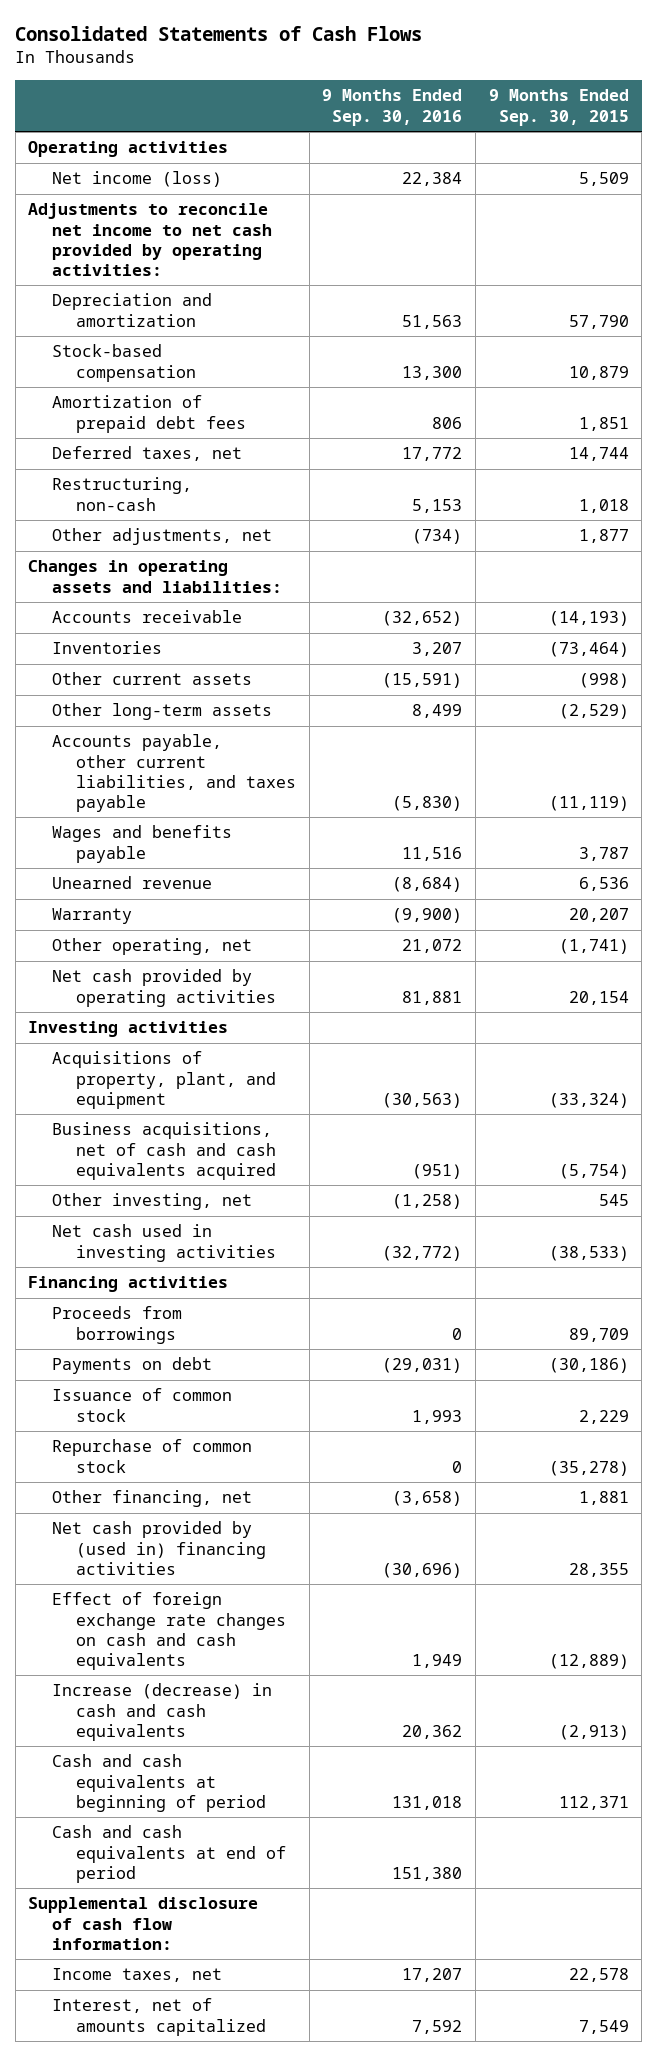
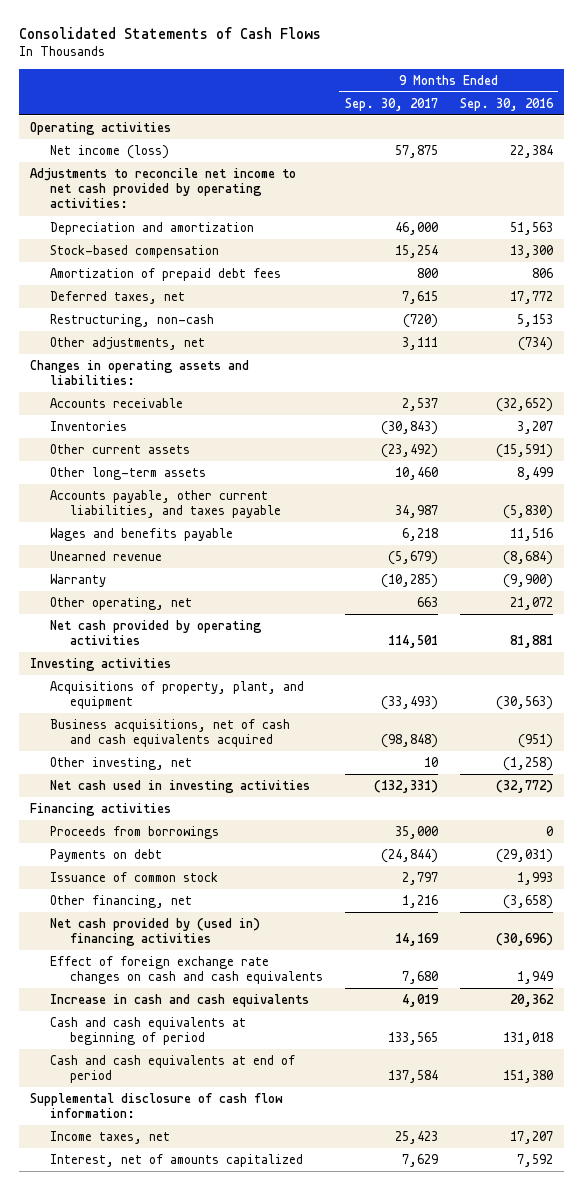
- | 9 Months Ended Sep. 30, 2016 | 9 Months Ended Sep. 30, 2015
+ | 9 Months Ended Sep. 30, 2017 | 9 Months Ended Sep. 30, 2016
- Repurchase of common stock | 0 | (35,278)
- Increase (decrease) in cash and cash equivalents | 20,362 | (2,913)
+ Increase in cash and cash equivalents | 4,019 | 20,362

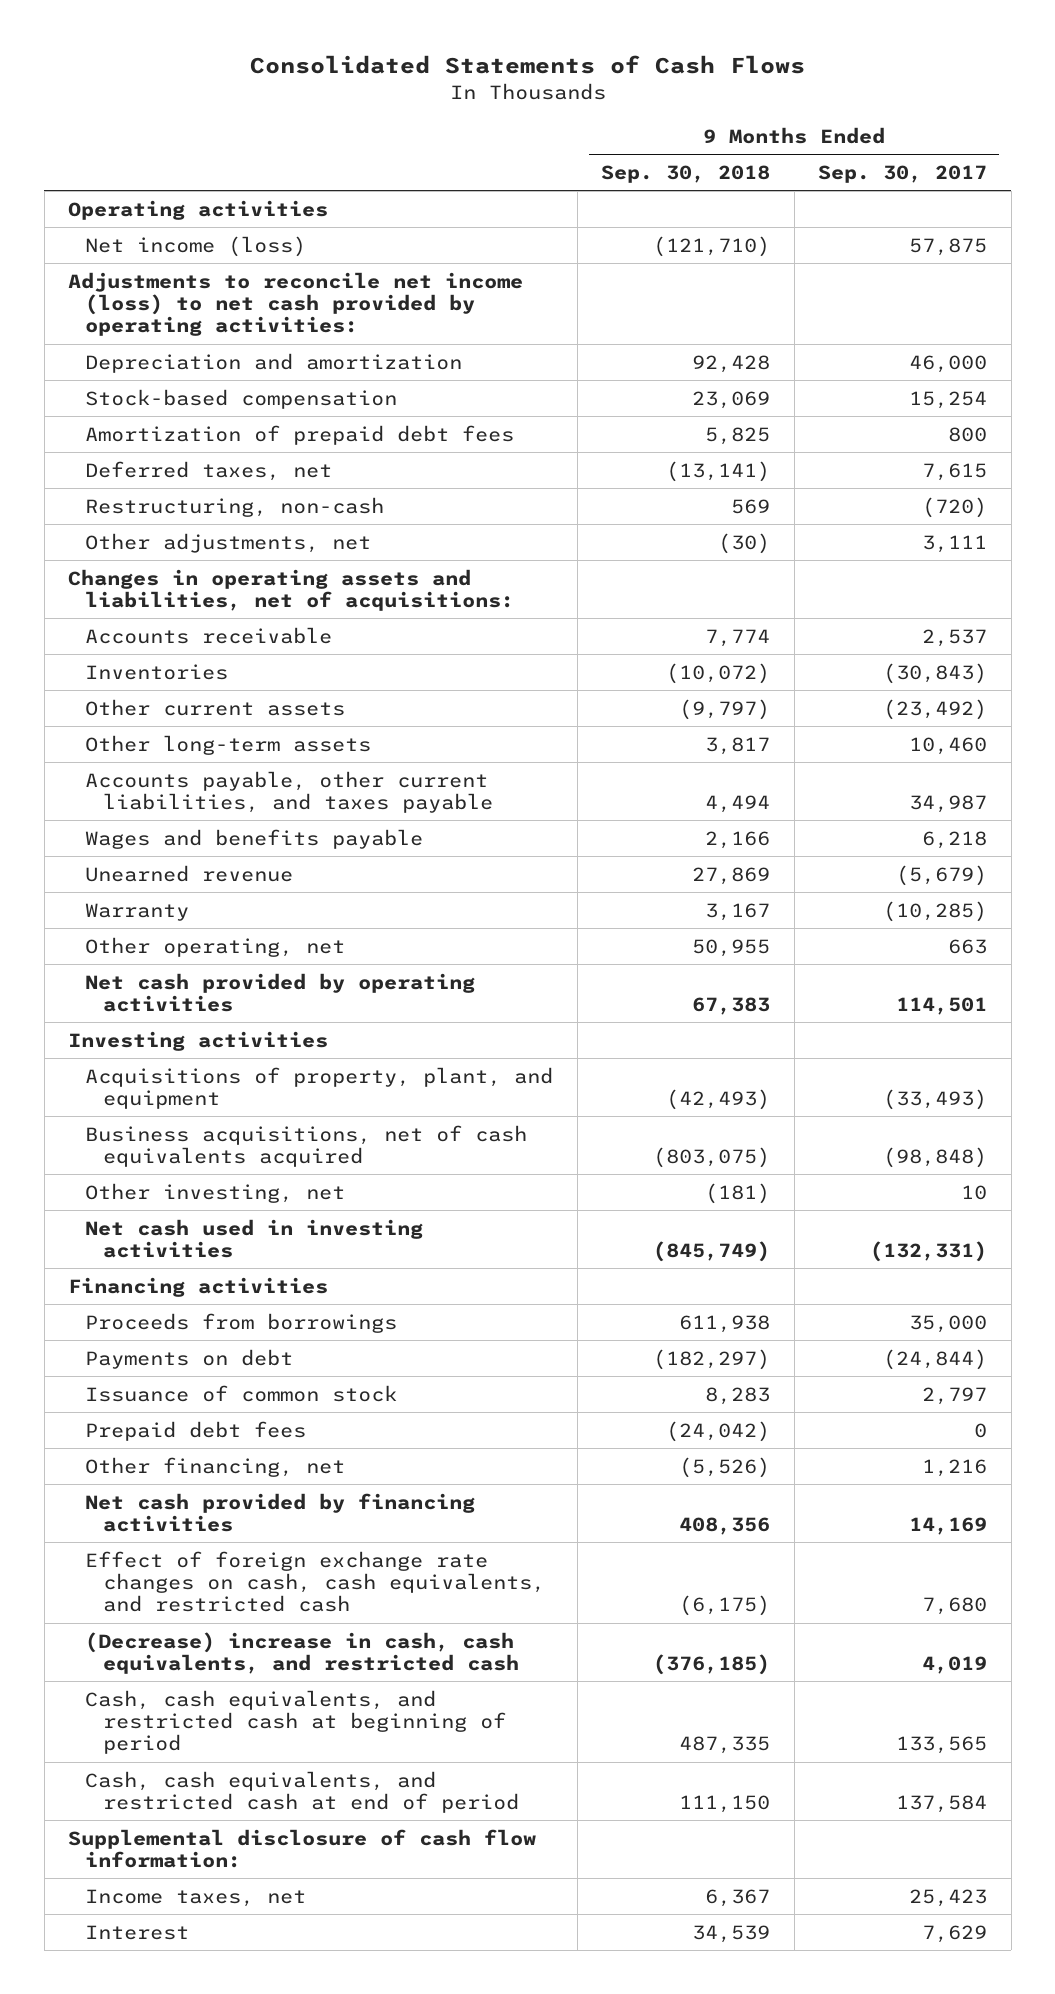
- | 9 Months Ended Sep. 30, 2017 | 9 Months Ended Sep. 30, 2016
+ | 9 Months Ended Sep. 30, 2018 | 9 Months Ended Sep. 30, 2017
- Adjustments to reconcile net income to net cash provided by operating activities:
+ Adjustments to reconcile net income (loss) to net cash provided by operating activities:
- Changes in operating assets and liabilities:
+ Changes in operating assets and liabilities, net of acquisitions:
- Business acquisitions, net of cash and cash equivalents acquired | (98,848) | (951)
+ Business acquisitions, net of cash equivalents acquired | (803,075) | (98,848)
+ Prepaid debt fees | (24,042) | 0
- Net cash provided by (used in) financing activities | 14,169 | (30,696)
- Effect of foreign exchange rate changes on cash and cash equivalents | 7,680 | 1,949
- Increase in cash and cash equivalents | 4,019 | 20,362
- Cash and cash equivalents at beginning of period | 133,565 | 131,018
- Cash and cash equivalents at end of period | 137,584 | 151,380
+ Net cash provided by financing activities | 408,356 | 14,169
+ Effect of foreign exchange rate changes on cash, cash equivalents, and restricted cash | (6,175) | 7,680
+ (Decrease) increase in cash, cash equivalents, and restricted cash | (376,185) | 4,019
+ Cash, cash equivalents, and restricted cash at beginning of period | 487,335 | 133,565
+ Cash, cash equivalents, and restricted cash at end of period | 111,150 | 137,584
- Interest, net of amounts capitalized | 7,629 | 7,592
+ Interest | 34,539 | 7,629

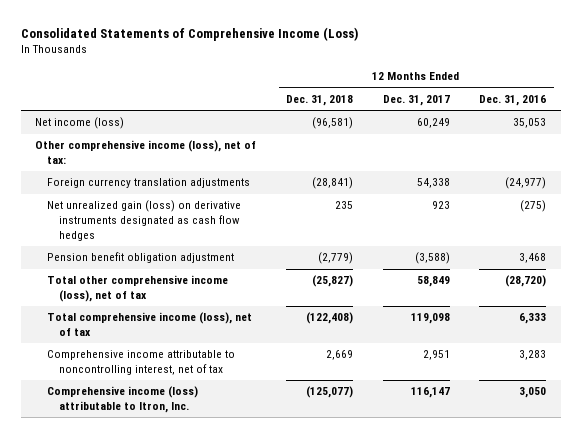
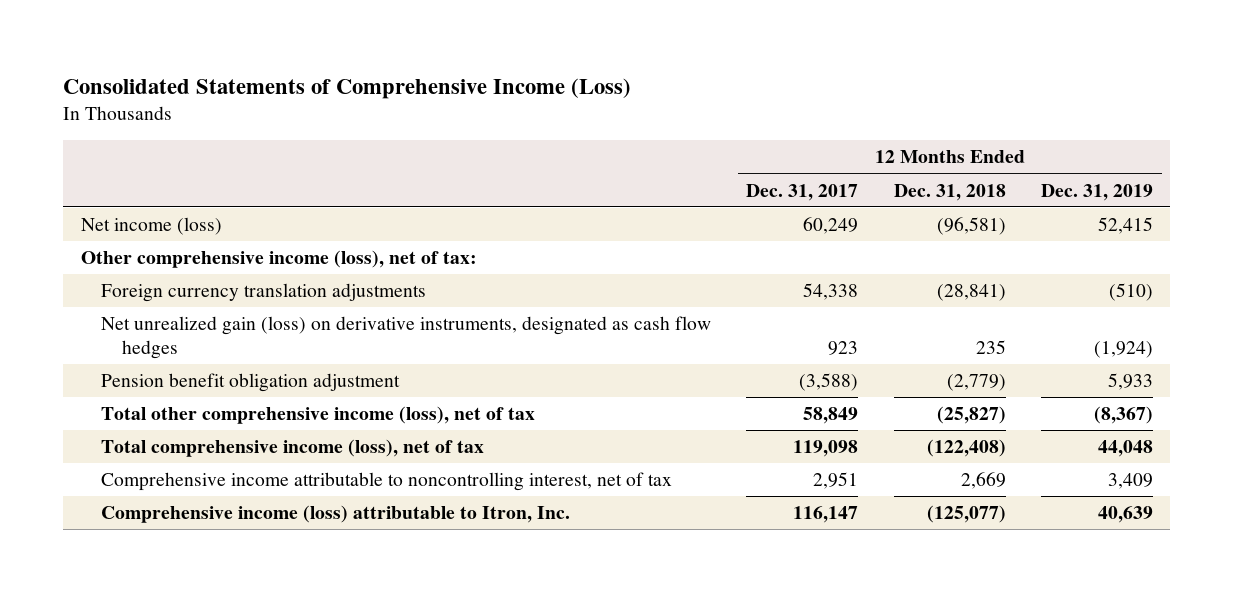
- | 12 Months Ended Dec. 31, 2018 | 12 Months Ended Dec. 31, 2017 | 12 Months Ended Dec. 31, 2016
+ | 12 Months Ended Dec. 31, 2017 | 12 Months Ended Dec. 31, 2018 | 12 Months Ended Dec. 31, 2019
- Net unrealized gain (loss) on derivative instruments designated as cash flow hedges | 235 | 923 | (275)
+ Net unrealized gain (loss) on derivative instruments, designated as cash flow hedges | 923 | 235 | (1,924)

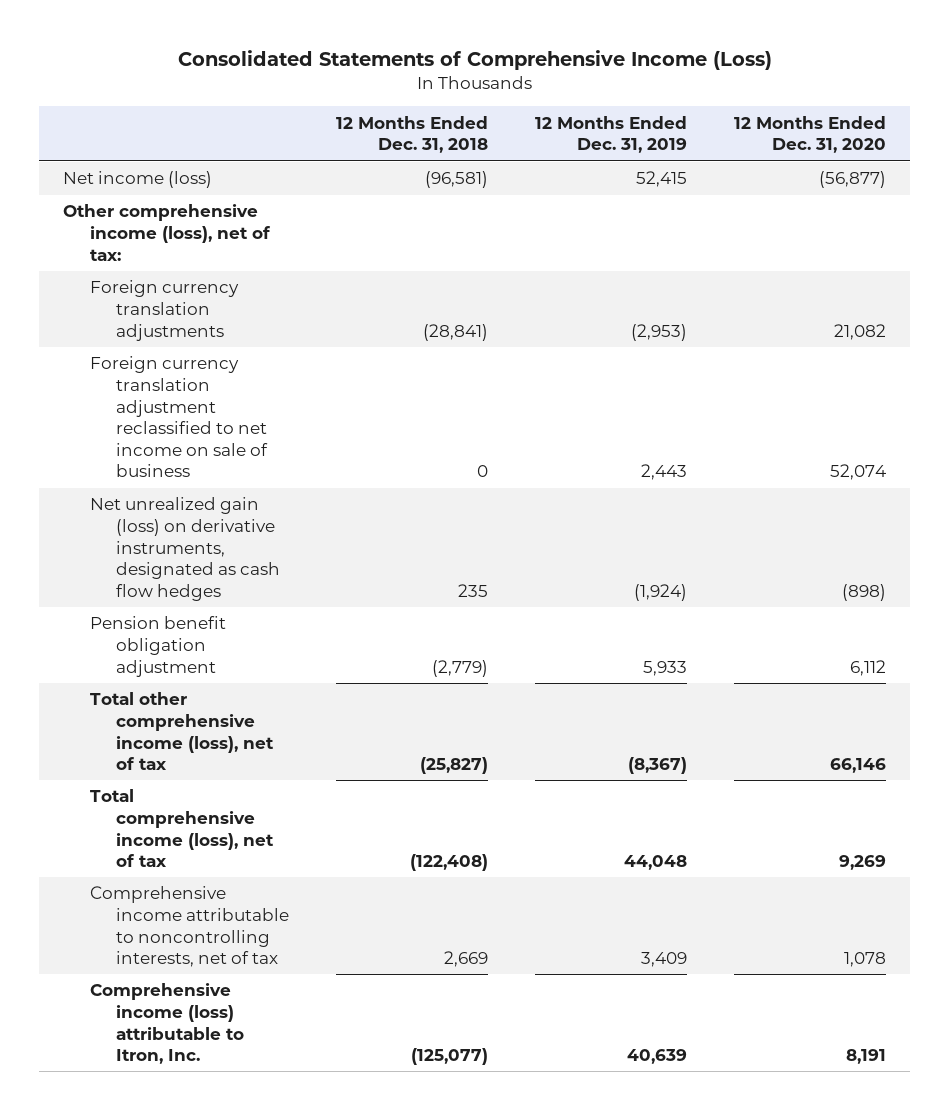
- | 12 Months Ended Dec. 31, 2017 | 12 Months Ended Dec. 31, 2018 | 12 Months Ended Dec. 31, 2019
+ | 12 Months Ended Dec. 31, 2018 | 12 Months Ended Dec. 31, 2019 | 12 Months Ended Dec. 31, 2020
- Foreign currency translation adjustments | 54,338 | (28,841) | (510)
+ Foreign currency translation adjustments | (28,841) | (2,953) | 21,082
+ Foreign currency translation adjustment reclassified to net income on sale of business | 0 | 2,443 | 52,074
- Comprehensive income attributable to noncontrolling interest, net of tax | 2,951 | 2,669 | 3,409
+ Comprehensive income attributable to noncontrolling interests, net of tax | 2,669 | 3,409 | 1,078

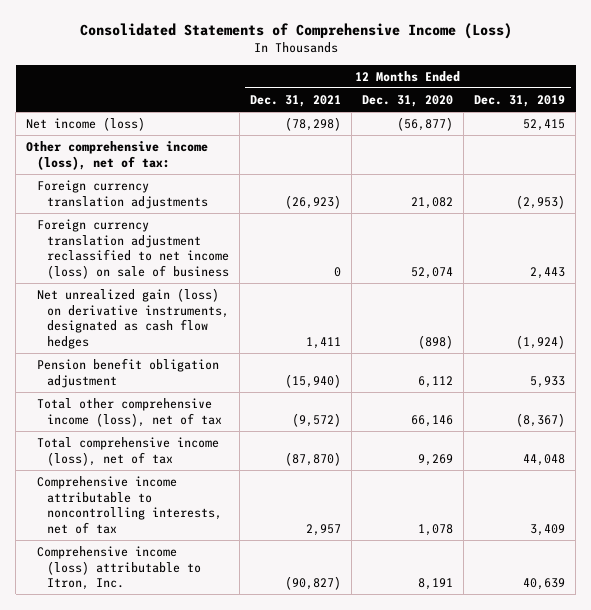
- | 12 Months Ended Dec. 31, 2018 | 12 Months Ended Dec. 31, 2019 | 12 Months Ended Dec. 31, 2020
+ | 12 Months Ended Dec. 31, 2021 | 12 Months Ended Dec. 31, 2020 | 12 Months Ended Dec. 31, 2019
- Foreign currency translation adjustment reclassified to net income on sale of business | 0 | 2,443 | 52,074
+ Foreign currency translation adjustment reclassified to net income (loss) on sale of business | 0 | 52,074 | 2,443

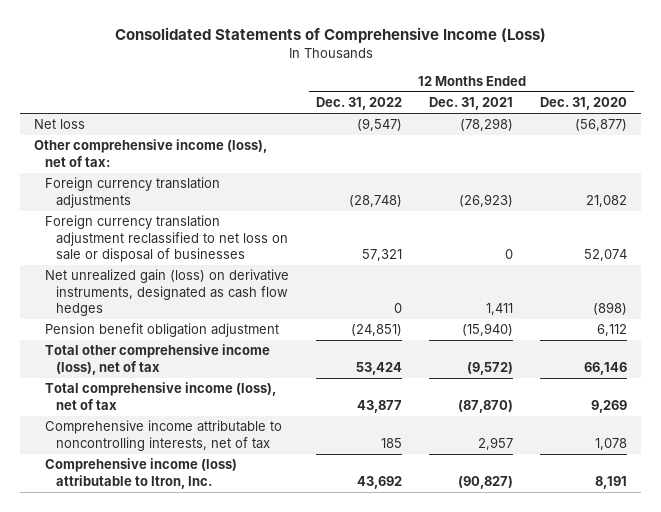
- | 12 Months Ended Dec. 31, 2021 | 12 Months Ended Dec. 31, 2020 | 12 Months Ended Dec. 31, 2019
+ | 12 Months Ended Dec. 31, 2022 | 12 Months Ended Dec. 31, 2021 | 12 Months Ended Dec. 31, 2020
- Net income (loss) | (78,298) | (56,877) | 52,415
+ Net loss | (9,547) | (78,298) | (56,877)
- Foreign currency translation adjustment reclassified to net income (loss) on sale of business | 0 | 52,074 | 2,443
+ Foreign currency translation adjustment reclassified to net loss on sale or disposal of businesses | 57,321 | 0 | 52,074

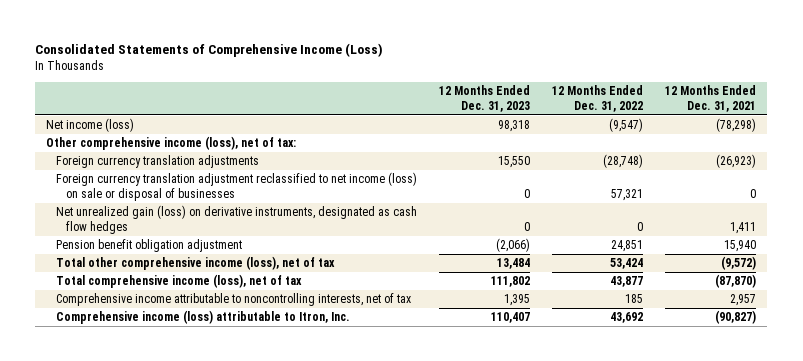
- | 12 Months Ended Dec. 31, 2022 | 12 Months Ended Dec. 31, 2021 | 12 Months Ended Dec. 31, 2020
+ | 12 Months Ended Dec. 31, 2023 | 12 Months Ended Dec. 31, 2022 | 12 Months Ended Dec. 31, 2021
- Net loss | (9,547) | (78,298) | (56,877)
+ Net income (loss) | 98,318 | (9,547) | (78,298)
- Foreign currency translation adjustment reclassified to net loss on sale or disposal of businesses | 57,321 | 0 | 52,074
+ Foreign currency translation adjustment reclassified to net income (loss) on sale or disposal of businesses | 0 | 57,321 | 0
- Pension benefit obligation adjustment | (24,851) | (15,940) | 6,112
+ Pension benefit obligation adjustment | (2,066) | 24,851 | 15,940

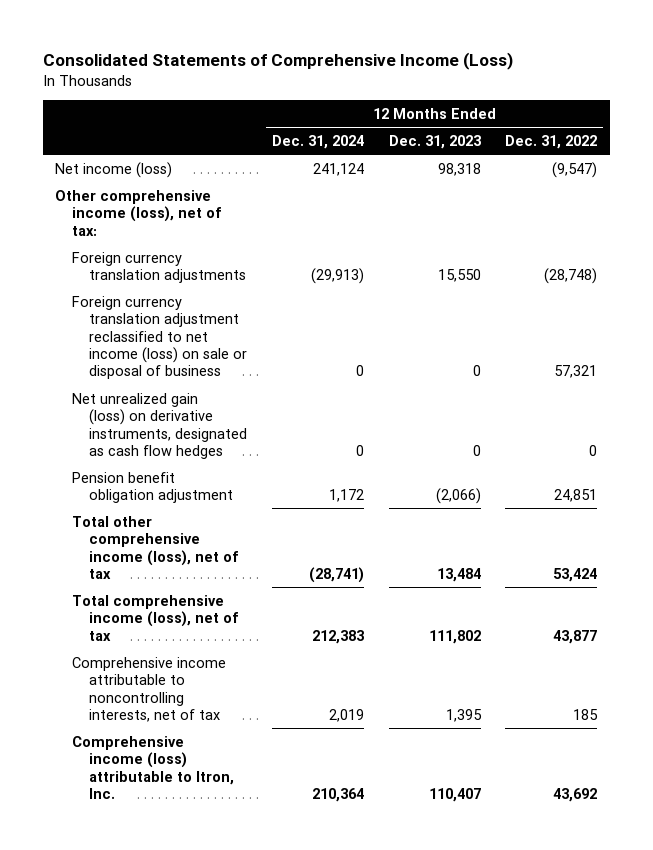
- | 12 Months Ended Dec. 31, 2023 | 12 Months Ended Dec. 31, 2022 | 12 Months Ended Dec. 31, 2021
+ | 12 Months Ended Dec. 31, 2024 | 12 Months Ended Dec. 31, 2023 | 12 Months Ended Dec. 31, 2022
- Foreign currency translation adjustment reclassified to net income (loss) on sale or disposal of businesses | 0 | 57,321 | 0
+ Foreign currency translation adjustment reclassified to net income (loss) on sale or disposal of business | 0 | 0 | 57,321

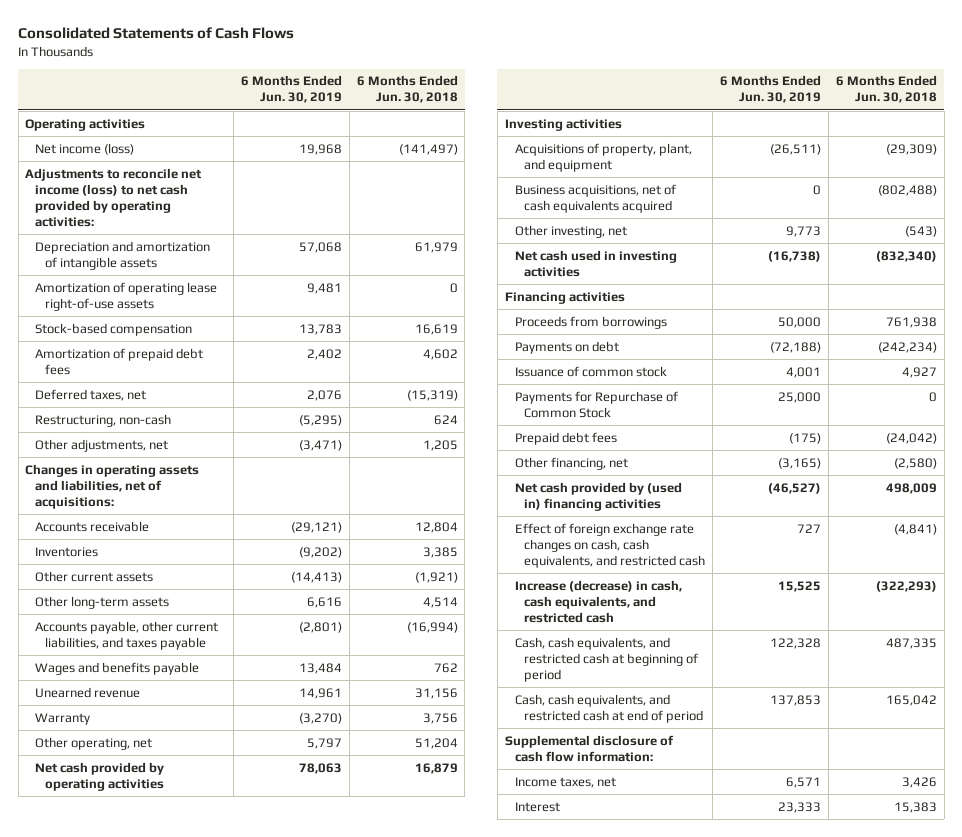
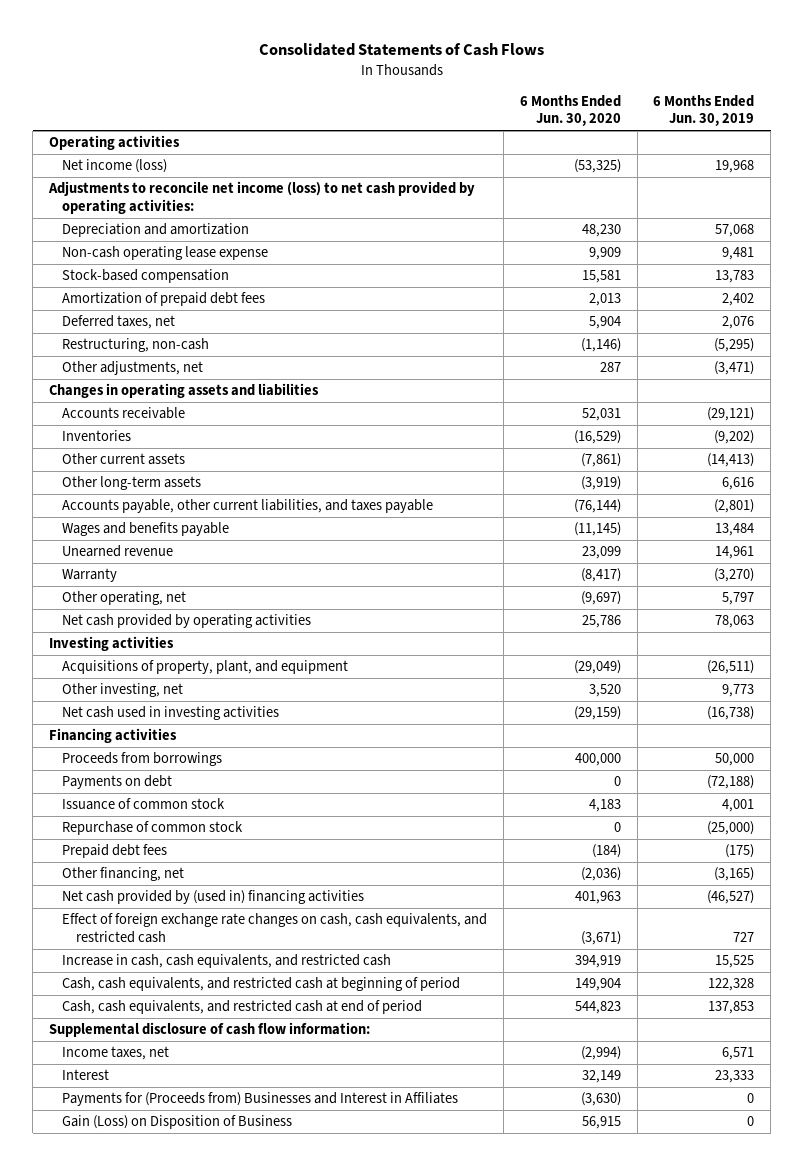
- | 6 Months Ended Jun. 30, 2019 | 6 Months Ended Jun. 30, 2018
+ | 6 Months Ended Jun. 30, 2020 | 6 Months Ended Jun. 30, 2019
- Depreciation and amortization of intangible assets | 57,068 | 61,979
- Amortization of operating lease right-of-use assets | 9,481 | 0
+ Depreciation and amortization | 48,230 | 57,068
+ Non-cash operating lease expense | 9,909 | 9,481
- Changes in operating assets and liabilities, net of acquisitions:
+ Changes in operating assets and liabilities
- Business acquisitions, net of cash equivalents acquired | 0 | (802,488)
- Payments for Repurchase of Common Stock | 25,000 | 0
+ Repurchase of common stock | 0 | (25,000)
- Increase (decrease) in cash, cash equivalents, and restricted cash | 15,525 | (322,293)
+ Increase in cash, cash equivalents, and restricted cash | 394,919 | 15,525
+ Payments for (Proceeds from) Businesses and Interest in Affiliates | (3,630) | 0
+ Gain (Loss) on Disposition of Business | 56,915 | 0

